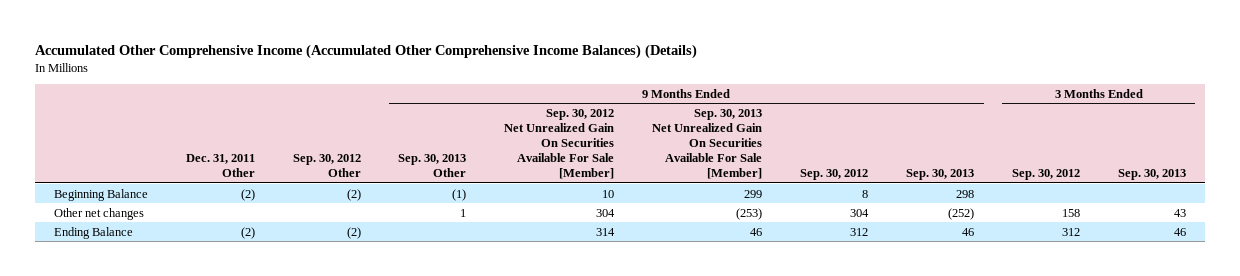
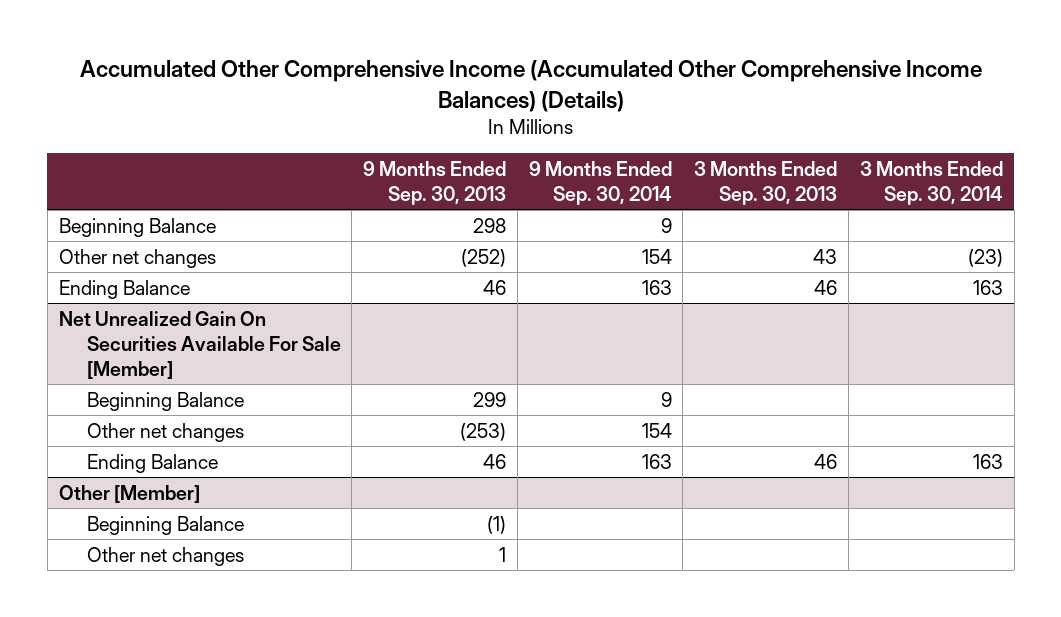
- | Dec. 31, 2011 Other | Sep. 30, 2012 Other | 9 Months Ended Sep. 30, 2013 Other | 9 Months Ended Sep. 30, 2012 Net Unrealized Gain On Securities Available For Sale [Member] | 9 Months Ended Sep. 30, 2013 Net Unrealized Gain On Securities Available For Sale [Member] | 9 Months Ended Sep. 30, 2012 | 9 Months Ended Sep. 30, 2013 | 3 Months Ended Sep. 30, 2012 | 3 Months Ended Sep. 30, 2013
+ | 9 Months Ended Sep. 30, 2013 | 9 Months Ended Sep. 30, 2014 | 3 Months Ended Sep. 30, 2013 | 3 Months Ended Sep. 30, 2014
+ Net Unrealized Gain On Securities Available For Sale [Member]
+ Beginning Balance | 299 | 9 | |
+ Other net changes | (253) | 154 | |
+ Ending Balance | 46 | 163 | 46 | 163
+ Other [Member]
+ Beginning Balance | (1) | | |
+ Other net changes | 1 | | |

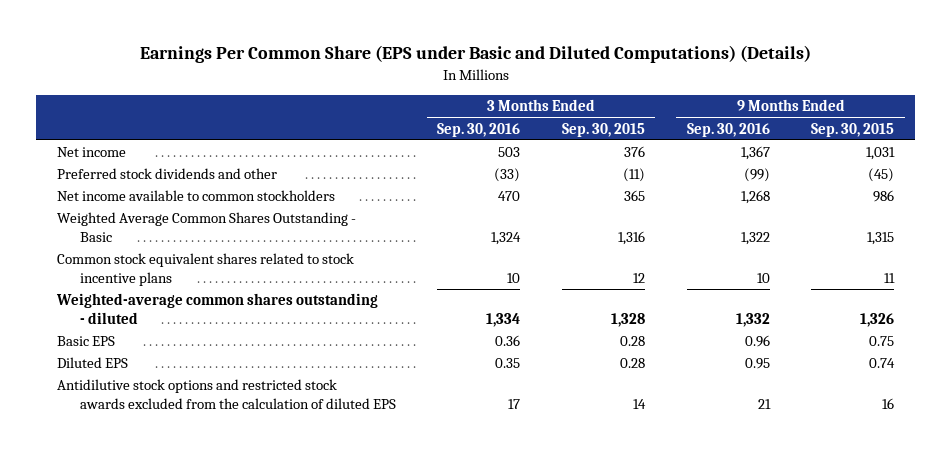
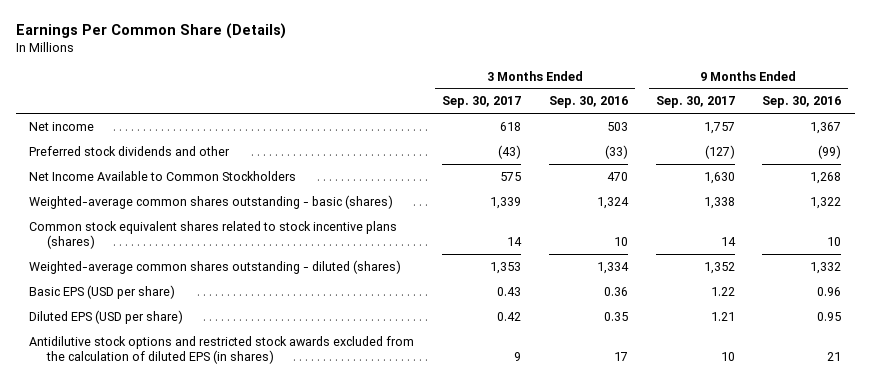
- Earnings Per Common Share (EPS under Basic and Diluted Computations) (Details)
+ Earnings Per Common Share (Details)
- | 3 Months Ended Sep. 30, 2016 | 3 Months Ended Sep. 30, 2015 | 9 Months Ended Sep. 30, 2016 | 9 Months Ended Sep. 30, 2015
+ | 3 Months Ended Sep. 30, 2017 | 3 Months Ended Sep. 30, 2016 | 9 Months Ended Sep. 30, 2017 | 9 Months Ended Sep. 30, 2016
- Net income available to common stockholders | 470 | 365 | 1,268 | 986
- Weighted Average Common Shares Outstanding - Basic | 1,324 | 1,316 | 1,322 | 1,315
- Common stock equivalent shares related to stock incentive plans | 10 | 12 | 10 | 11
- Weighted-average common shares outstanding - diluted | 1,334 | 1,328 | 1,332 | 1,326
- Basic EPS | 0.36 | 0.28 | 0.96 | 0.75
- Diluted EPS | 0.35 | 0.28 | 0.95 | 0.74
- Antidilutive stock options and restricted stock awards excluded from the calculation of diluted EPS | 17 | 14 | 21 | 16
+ Net Income Available to Common Stockholders | 575 | 470 | 1,630 | 1,268
+ Weighted-average common shares outstanding - basic (shares) | 1,339 | 1,324 | 1,338 | 1,322
+ Common stock equivalent shares related to stock incentive plans (shares) | 14 | 10 | 14 | 10
+ Weighted-average common shares outstanding - diluted (shares) | 1,353 | 1,334 | 1,352 | 1,332
+ Basic EPS (USD per share) | 0.43 | 0.36 | 1.22 | 0.96
+ Diluted EPS (USD per share) | 0.42 | 0.35 | 1.21 | 0.95
+ Antidilutive stock options and restricted stock awards excluded from the calculation of diluted EPS (in shares) | 9 | 17 | 10 | 21

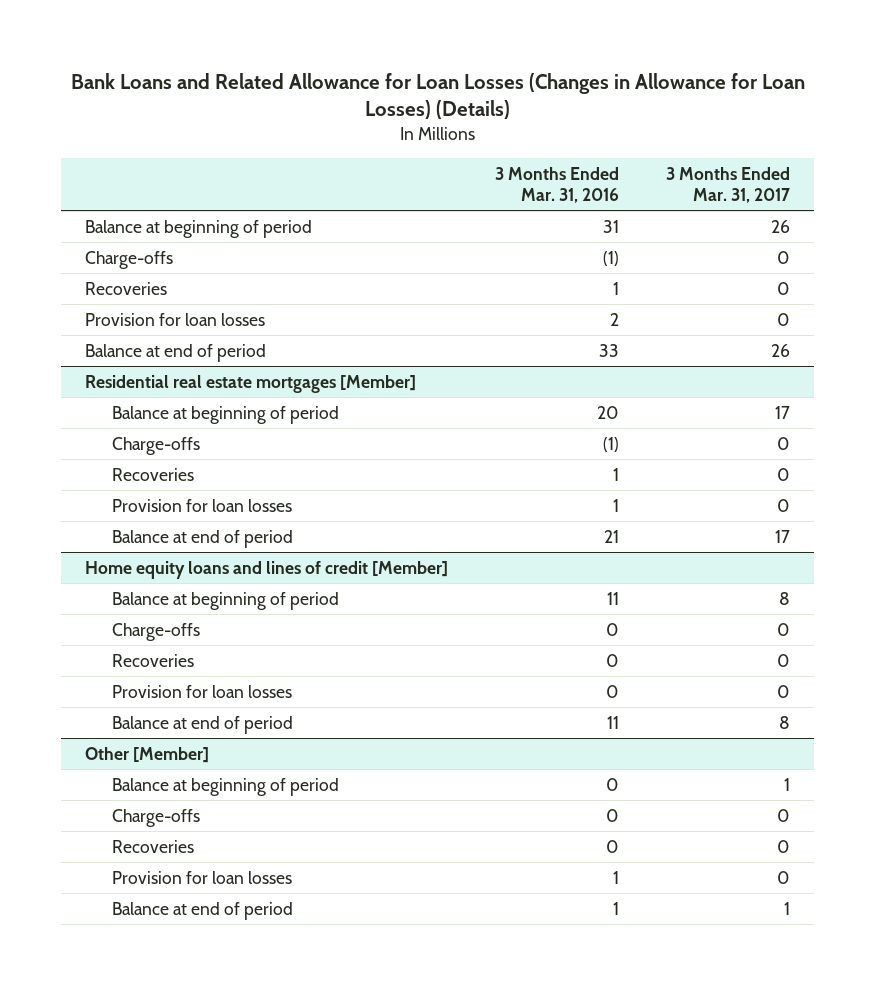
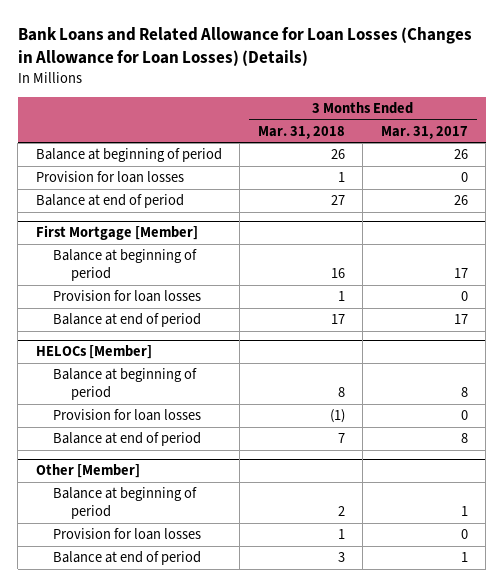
- | 3 Months Ended Mar. 31, 2016 | 3 Months Ended Mar. 31, 2017
+ | 3 Months Ended Mar. 31, 2018 | 3 Months Ended Mar. 31, 2017
- Charge-offs | (1) | 0
- Recoveries | 1 | 0
- Residential real estate mortgages [Member]
+ First Mortgage [Member]
- Charge-offs | (1) | 0
- Recoveries | 1 | 0
- Home equity loans and lines of credit [Member]
+ HELOCs [Member]
- Charge-offs | 0 | 0
- Recoveries | 0 | 0
@ Other [Member]
- Charge-offs | 0 | 0
- Recoveries | 0 | 0

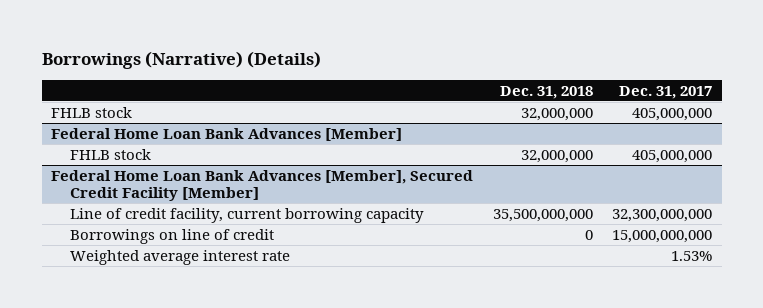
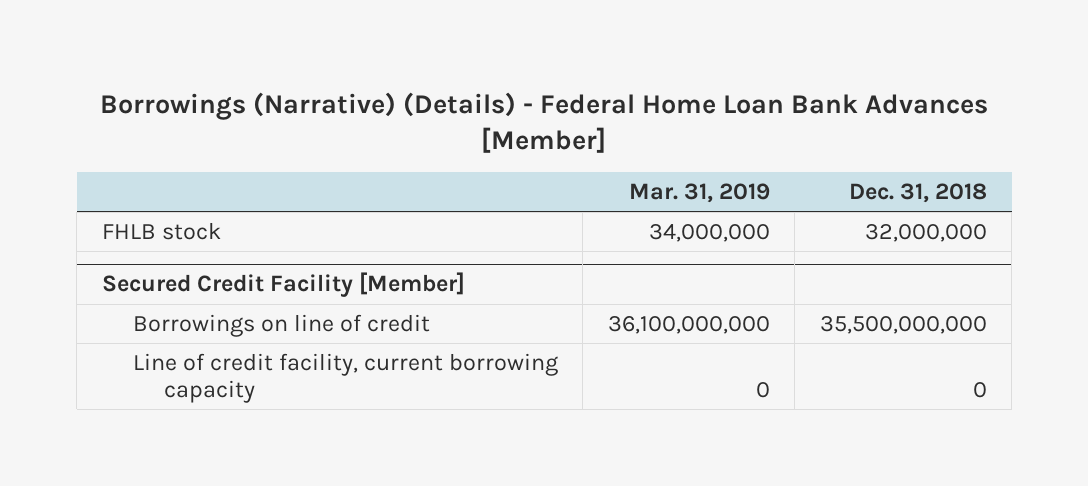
- Borrowings (Narrative) (Details)
+ Borrowings (Narrative) (Details) - Federal Home Loan Bank Advances [Member]
- | Dec. 31, 2018 | Dec. 31, 2017
+ | Mar. 31, 2019 | Dec. 31, 2018
- Federal Home Loan Bank Advances [Member]
- FHLB stock | 32,000,000 | 405,000,000
- Federal Home Loan Bank Advances [Member], Secured Credit Facility [Member]
- Line of credit facility, current borrowing capacity | 35,500,000,000 | 32,300,000,000
- Borrowings on line of credit | 0 | 15,000,000,000
- Weighted average interest rate | | 1.53%
+ Secured Credit Facility [Member]
+ Borrowings on line of credit | 36,100,000,000 | 35,500,000,000
+ Line of credit facility, current borrowing capacity | 0 | 0

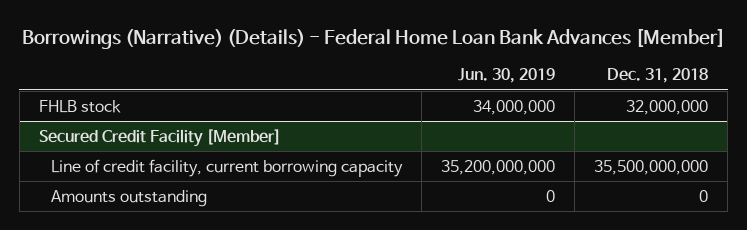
- | Mar. 31, 2019 | Dec. 31, 2018
+ | Jun. 30, 2019 | Dec. 31, 2018
@ Secured Credit Facility [Member]
- Borrowings on line of credit | 36,100,000,000 | 35,500,000,000
- Line of credit facility, current borrowing capacity | 0 | 0
+ Line of credit facility, current borrowing capacity | 35,200,000,000 | 35,500,000,000
+ Amounts outstanding | 0 | 0

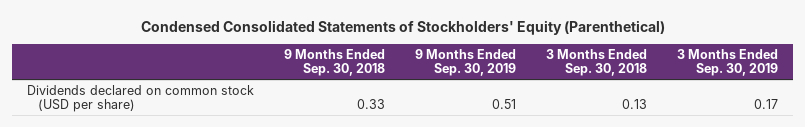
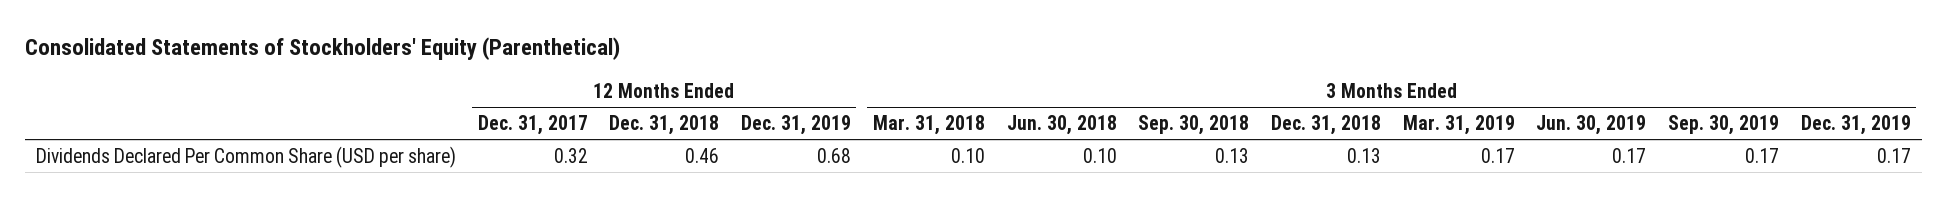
- Condensed Consolidated Statements of Stockholders' Equity (Parenthetical)
+ Consolidated Statements of Stockholders' Equity (Parenthetical)
- | 9 Months Ended Sep. 30, 2018 | 9 Months Ended Sep. 30, 2019 | 3 Months Ended Sep. 30, 2018 | 3 Months Ended Sep. 30, 2019
+ | 12 Months Ended Dec. 31, 2017 | 12 Months Ended Dec. 31, 2018 | 12 Months Ended Dec. 31, 2019 | 3 Months Ended Mar. 31, 2018 | 3 Months Ended Jun. 30, 2018 | 3 Months Ended Sep. 30, 2018 | 3 Months Ended Dec. 31, 2018 | 3 Months Ended Mar. 31, 2019 | 3 Months Ended Jun. 30, 2019 | 3 Months Ended Sep. 30, 2019 | 3 Months Ended Dec. 31, 2019
- Dividends declared on common stock (USD per share) | 0.33 | 0.51 | 0.13 | 0.17
+ Dividends Declared Per Common Share (USD per share) | 0.32 | 0.46 | 0.68 | 0.10 | 0.10 | 0.13 | 0.13 | 0.17 | 0.17 | 0.17 | 0.17

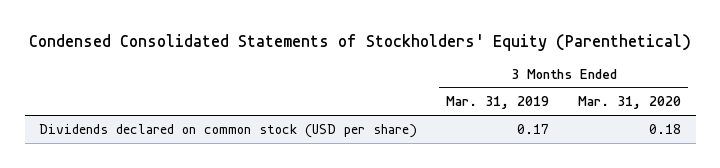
- Consolidated Statements of Stockholders' Equity (Parenthetical)
+ Condensed Consolidated Statements of Stockholders' Equity (Parenthetical)
- | 12 Months Ended Dec. 31, 2017 | 12 Months Ended Dec. 31, 2018 | 12 Months Ended Dec. 31, 2019 | 3 Months Ended Mar. 31, 2018 | 3 Months Ended Jun. 30, 2018 | 3 Months Ended Sep. 30, 2018 | 3 Months Ended Dec. 31, 2018 | 3 Months Ended Mar. 31, 2019 | 3 Months Ended Jun. 30, 2019 | 3 Months Ended Sep. 30, 2019 | 3 Months Ended Dec. 31, 2019
+ | 3 Months Ended Mar. 31, 2019 | 3 Months Ended Mar. 31, 2020
- Dividends Declared Per Common Share (USD per share) | 0.32 | 0.46 | 0.68 | 0.10 | 0.10 | 0.13 | 0.13 | 0.17 | 0.17 | 0.17 | 0.17
+ Dividends declared on common stock (USD per share) | 0.17 | 0.18

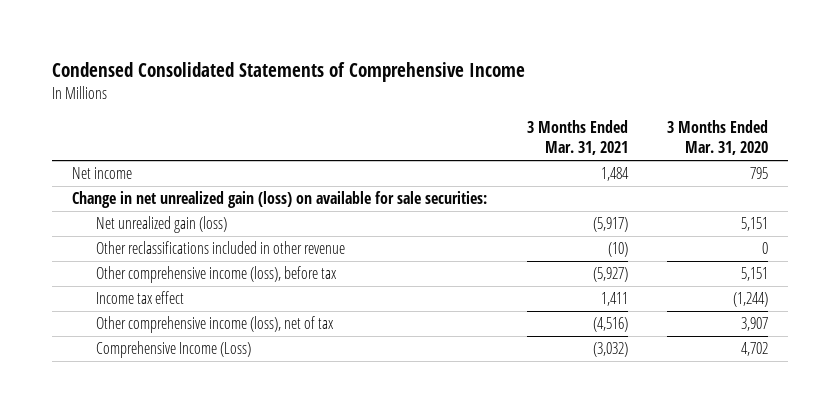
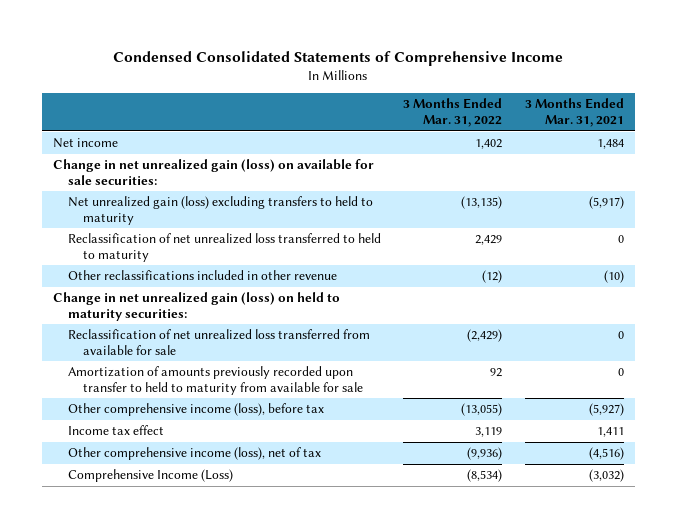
- | 3 Months Ended Mar. 31, 2021 | 3 Months Ended Mar. 31, 2020
+ | 3 Months Ended Mar. 31, 2022 | 3 Months Ended Mar. 31, 2021
- Net unrealized gain (loss) | (5,917) | 5,151
+ Net unrealized gain (loss) excluding transfers to held to maturity | (13,135) | (5,917)
+ Reclassification of net unrealized loss transferred to held to maturity | 2,429 | 0
+ Change in net unrealized gain (loss) on held to maturity securities:
+ Reclassification of net unrealized loss transferred from available for sale | (2,429) | 0
+ Amortization of amounts previously recorded upon transfer to held to maturity from available for sale | 92 | 0

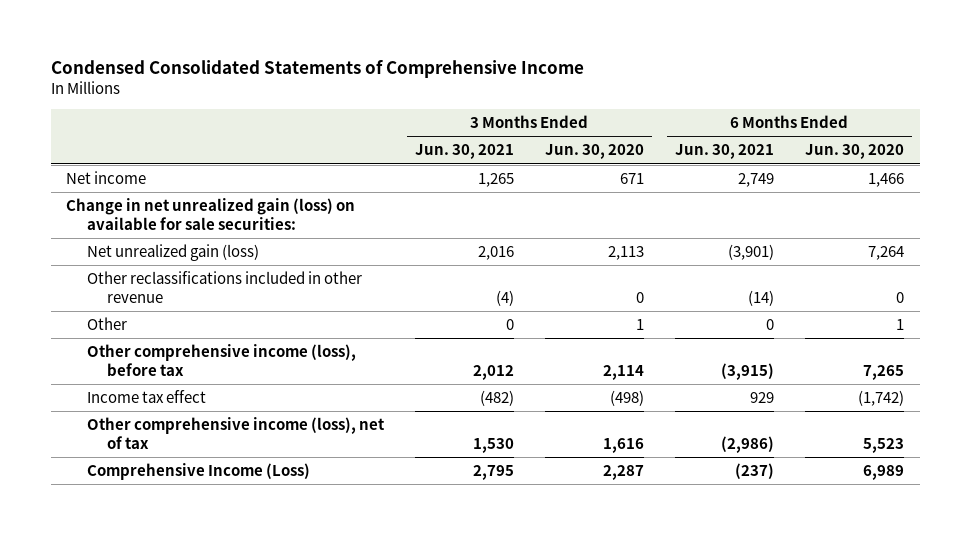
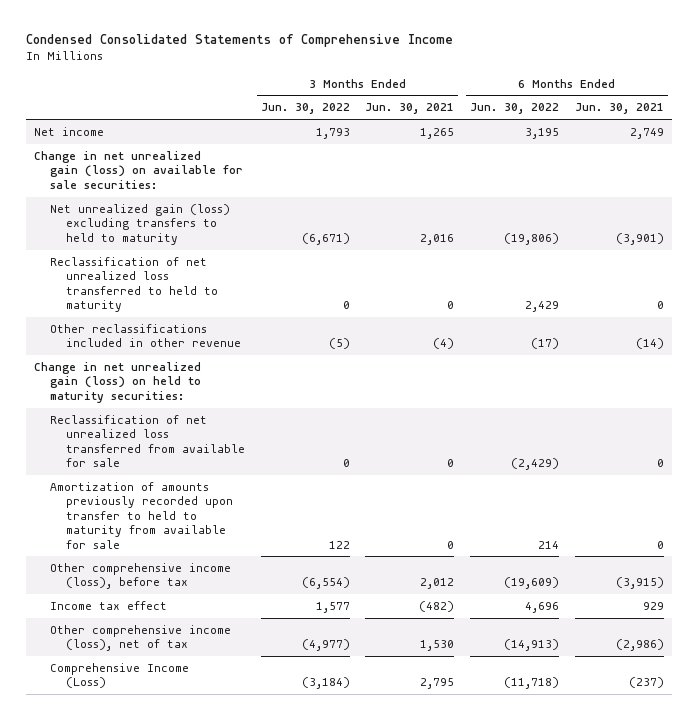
- | 3 Months Ended Jun. 30, 2021 | 3 Months Ended Jun. 30, 2020 | 6 Months Ended Jun. 30, 2021 | 6 Months Ended Jun. 30, 2020
+ | 3 Months Ended Jun. 30, 2022 | 3 Months Ended Jun. 30, 2021 | 6 Months Ended Jun. 30, 2022 | 6 Months Ended Jun. 30, 2021
- Net unrealized gain (loss) | 2,016 | 2,113 | (3,901) | 7,264
+ Net unrealized gain (loss) excluding transfers to held to maturity | (6,671) | 2,016 | (19,806) | (3,901)
+ Reclassification of net unrealized loss transferred to held to maturity | 0 | 0 | 2,429 | 0
- Other | 0 | 1 | 0 | 1
+ Change in net unrealized gain (loss) on held to maturity securities:
+ Reclassification of net unrealized loss transferred from available for sale | 0 | 0 | (2,429) | 0
+ Amortization of amounts previously recorded upon transfer to held to maturity from available for sale | 122 | 0 | 214 | 0

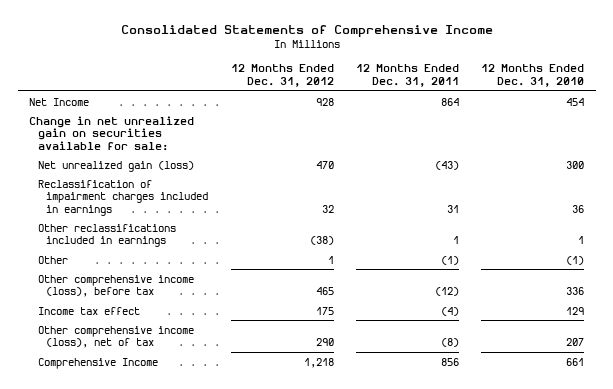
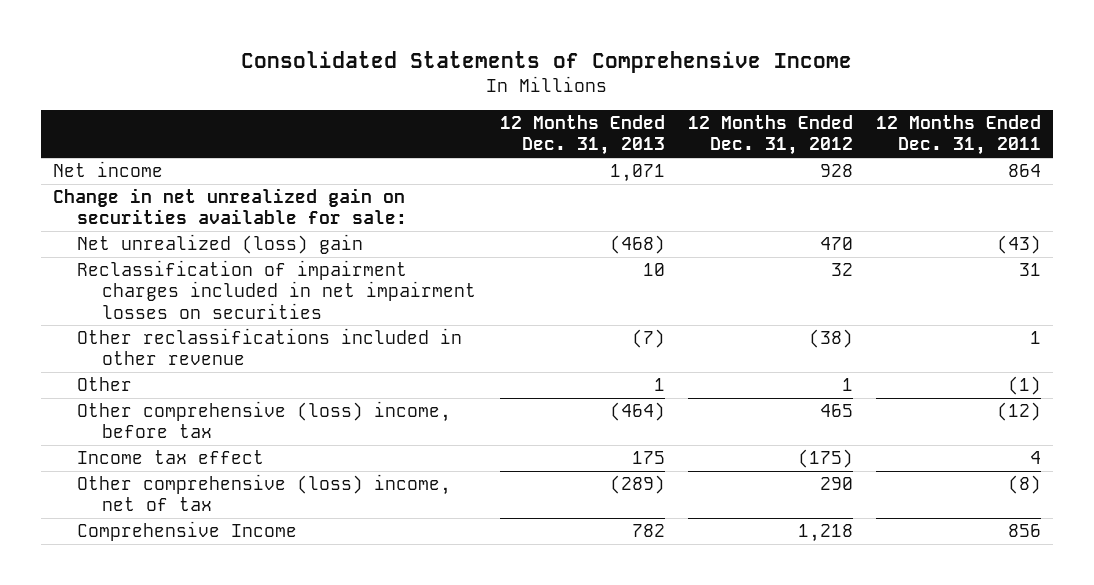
- | 12 Months Ended Dec. 31, 2012 | 12 Months Ended Dec. 31, 2011 | 12 Months Ended Dec. 31, 2010
+ | 12 Months Ended Dec. 31, 2013 | 12 Months Ended Dec. 31, 2012 | 12 Months Ended Dec. 31, 2011
- Net Income | 928 | 864 | 454
+ Net income | 1,071 | 928 | 864
- Net unrealized gain (loss) | 470 | (43) | 300
- Reclassification of impairment charges included in earnings | 32 | 31 | 36
- Other reclassifications included in earnings | (38) | 1 | 1
+ Net unrealized (loss) gain | (468) | 470 | (43)
+ Reclassification of impairment charges included in net impairment losses on securities | 10 | 32 | 31
+ Other reclassifications included in other revenue | (7) | (38) | 1
- Other comprehensive income (loss), before tax | 465 | (12) | 336
- Income tax effect | 175 | (4) | 129
- Other comprehensive income (loss), net of tax | 290 | (8) | 207
+ Other comprehensive (loss) income, before tax | (464) | 465 | (12)
+ Income tax effect | 175 | (175) | 4
+ Other comprehensive (loss) income, net of tax | (289) | 290 | (8)

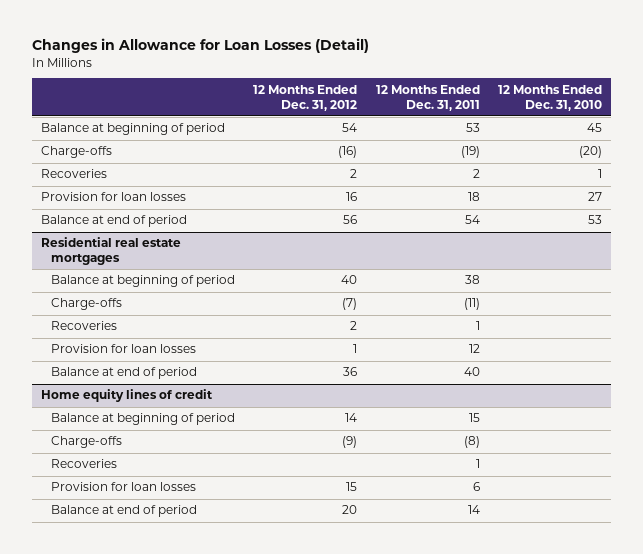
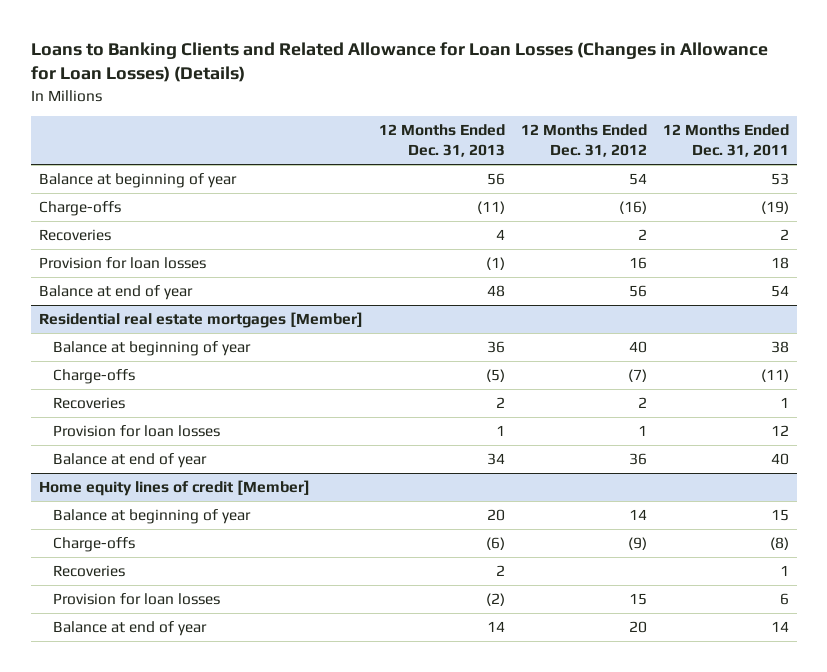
- Changes in Allowance for Loan Losses (Detail)
+ Loans to Banking Clients and Related Allowance for Loan Losses (Changes in Allowance for Loan Losses) (Details)
- | 12 Months Ended Dec. 31, 2012 | 12 Months Ended Dec. 31, 2011 | 12 Months Ended Dec. 31, 2010
+ | 12 Months Ended Dec. 31, 2013 | 12 Months Ended Dec. 31, 2012 | 12 Months Ended Dec. 31, 2011
- Balance at beginning of period | 54 | 53 | 45
+ Balance at beginning of year | 56 | 54 | 53
- Balance at end of period | 56 | 54 | 53
- Residential real estate mortgages
- Balance at beginning of period | 40 | 38 |
+ Balance at end of year | 48 | 56 | 54
+ Residential real estate mortgages [Member]
+ Balance at beginning of year | 36 | 40 | 38
- Balance at end of period | 36 | 40 |
- Home equity lines of credit
- Balance at beginning of period | 14 | 15 |
+ Balance at end of year | 34 | 36 | 40
+ Home equity lines of credit [Member]
+ Balance at beginning of year | 20 | 14 | 15
- Balance at end of period | 20 | 14 |
+ Balance at end of year | 14 | 20 | 14

